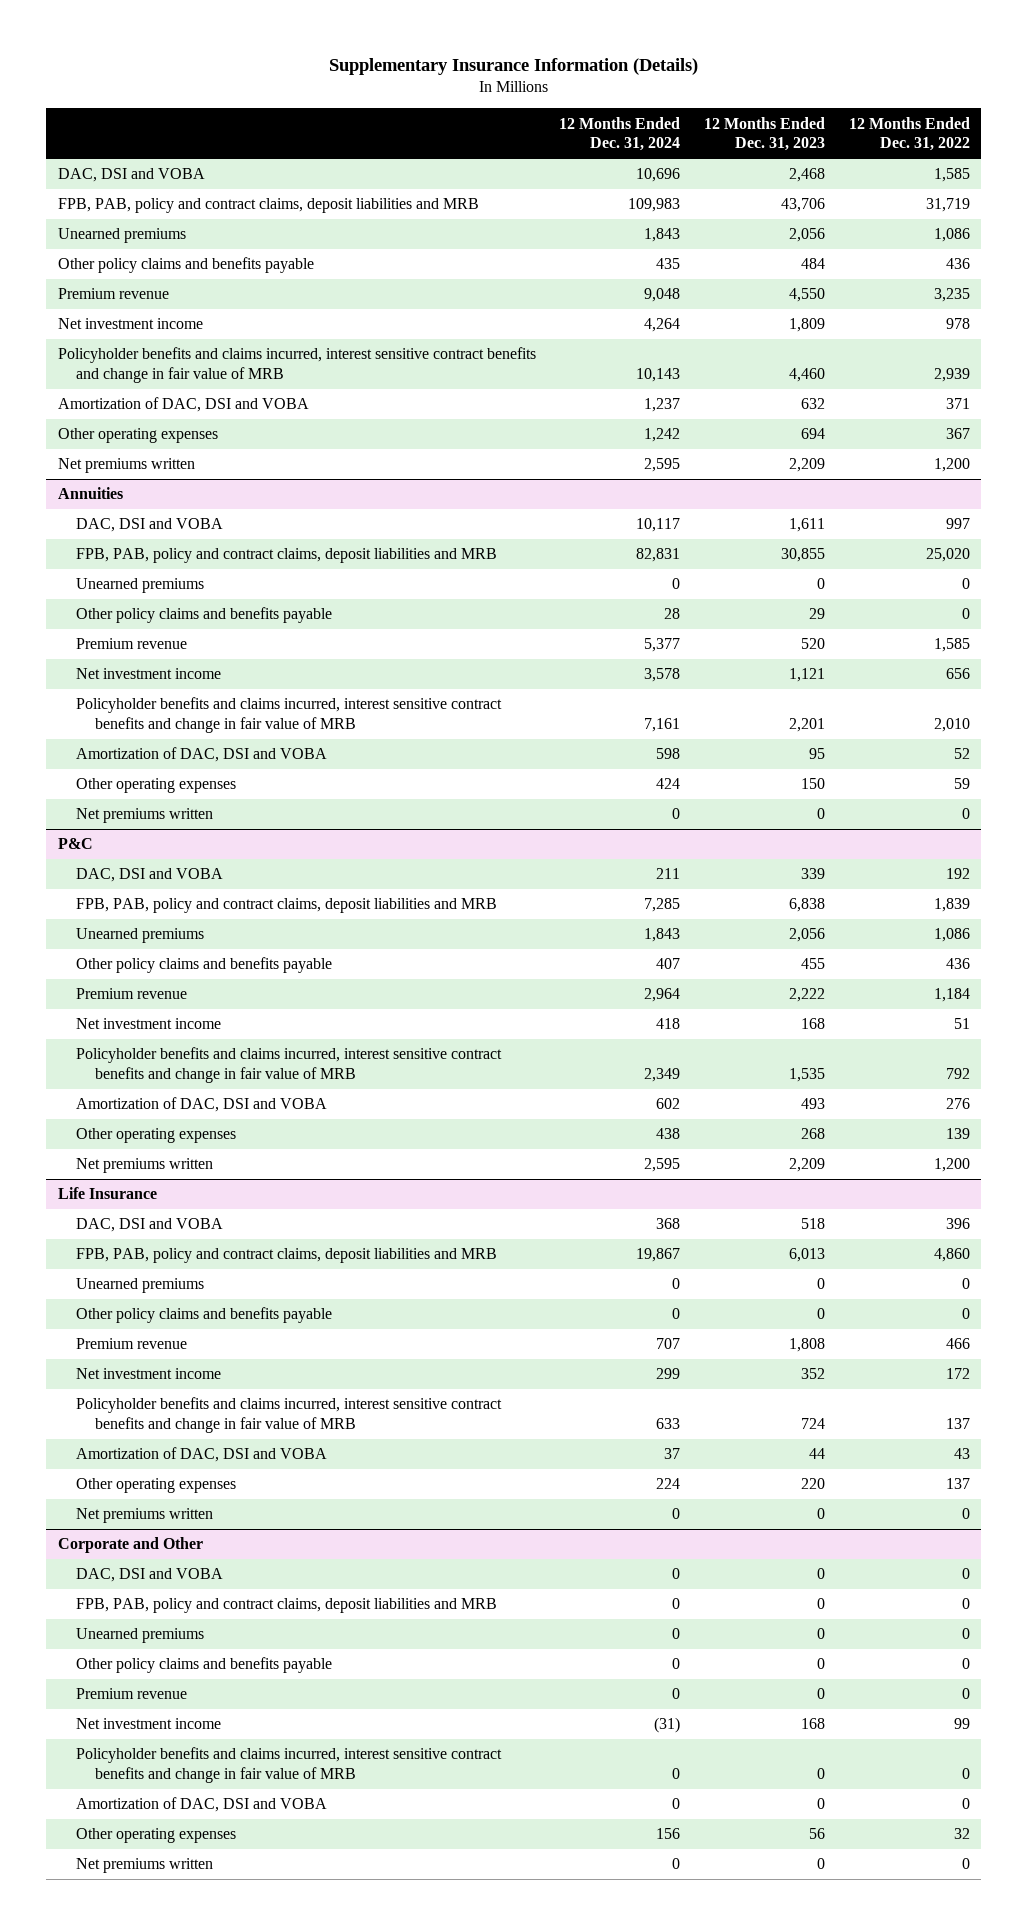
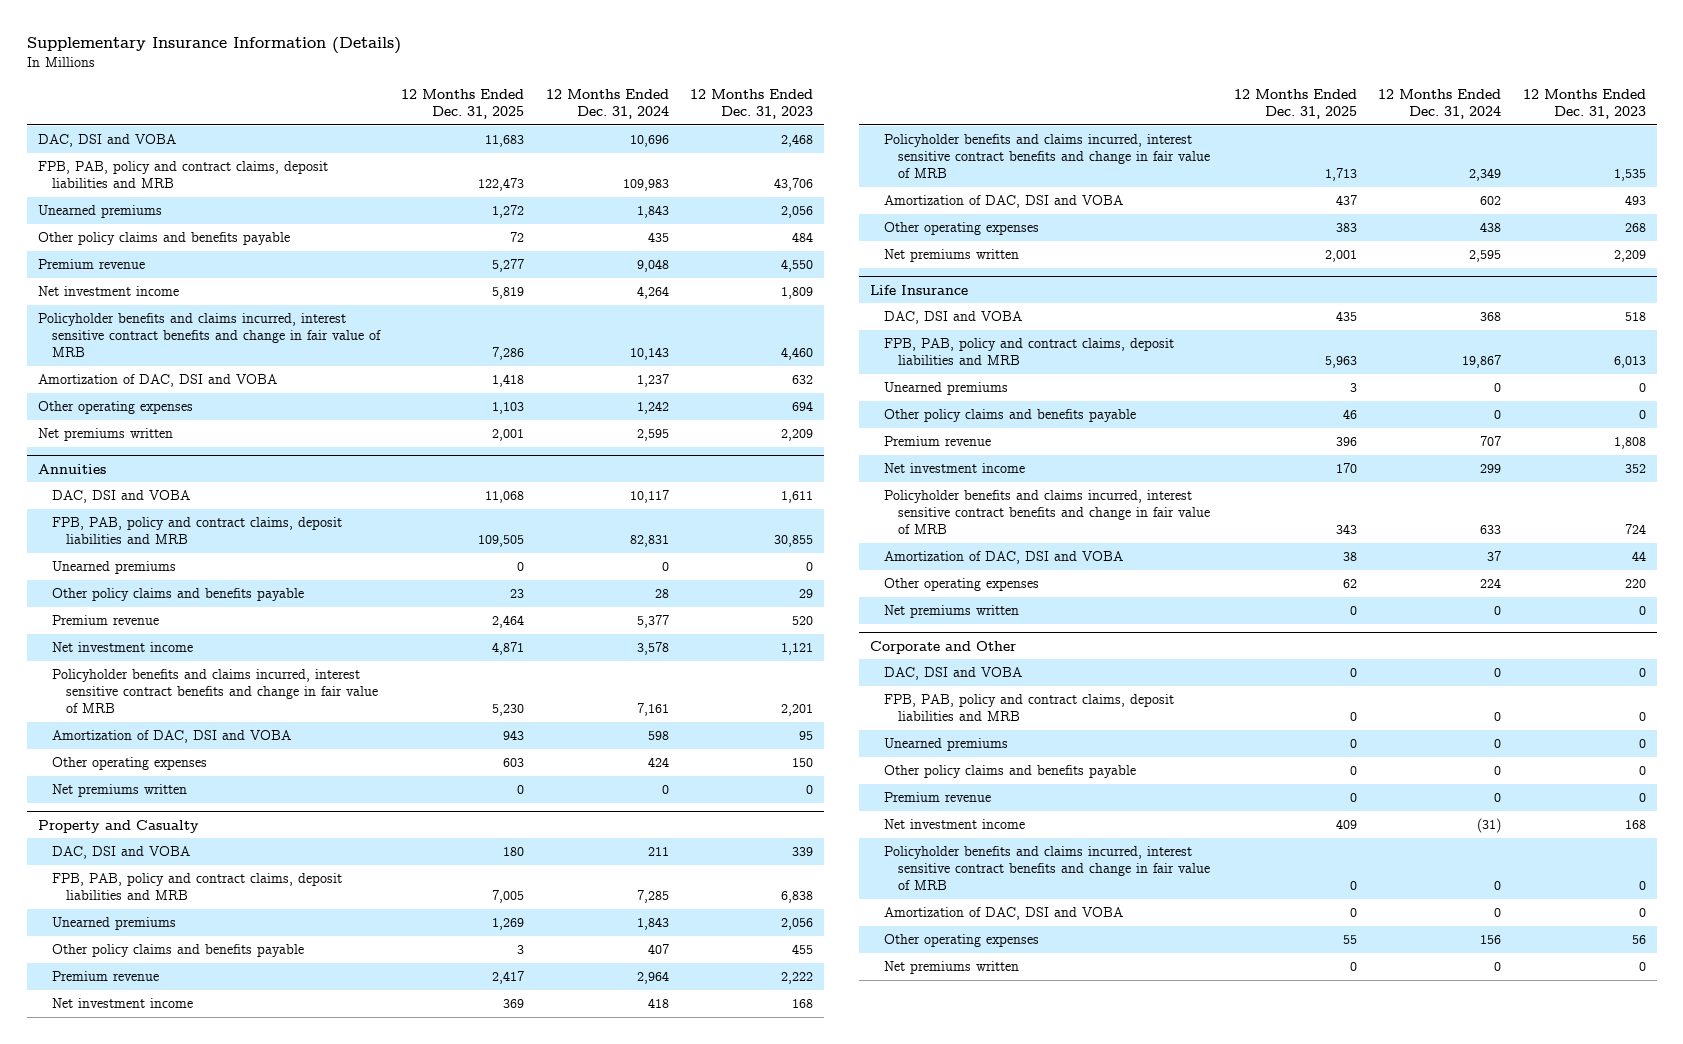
- | 12 Months Ended Dec. 31, 2024 | 12 Months Ended Dec. 31, 2023 | 12 Months Ended Dec. 31, 2022
+ | 12 Months Ended Dec. 31, 2025 | 12 Months Ended Dec. 31, 2024 | 12 Months Ended Dec. 31, 2023
- P&C
+ Property and Casualty

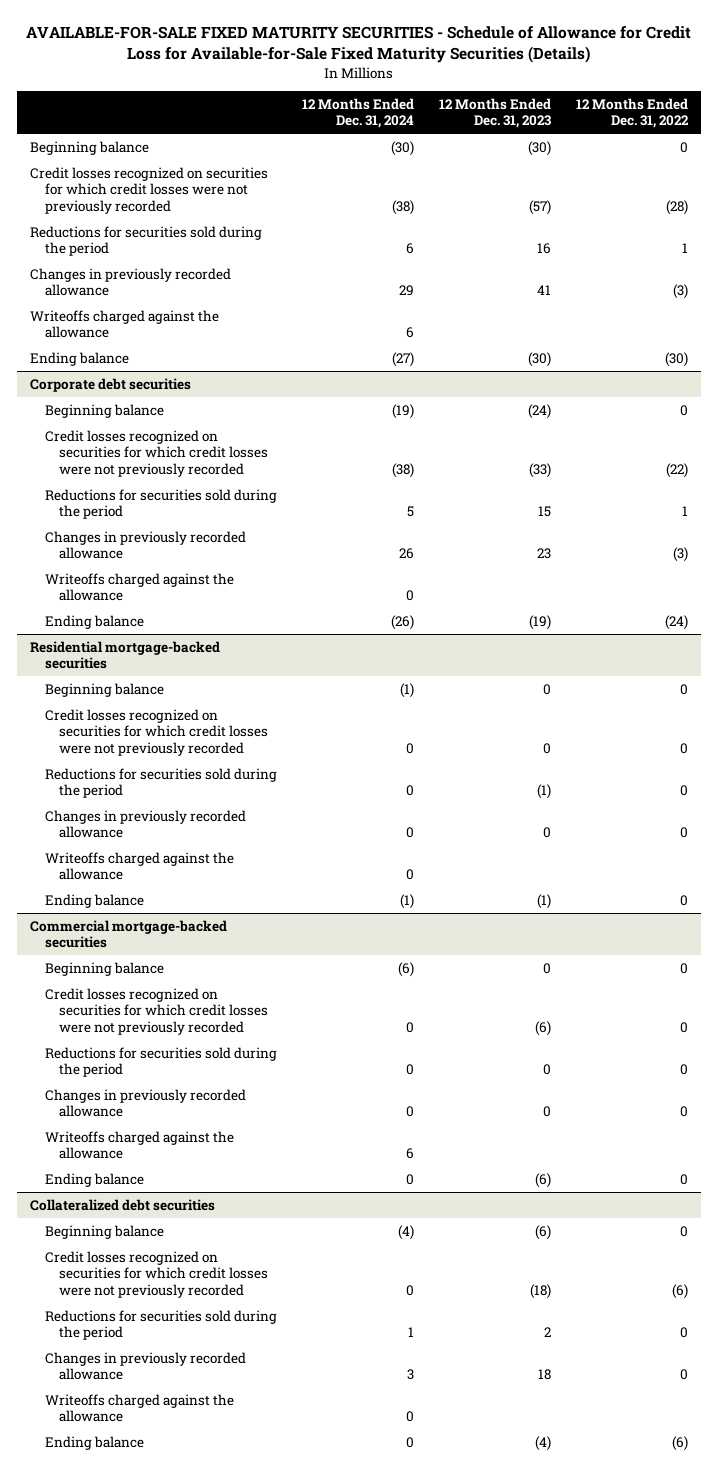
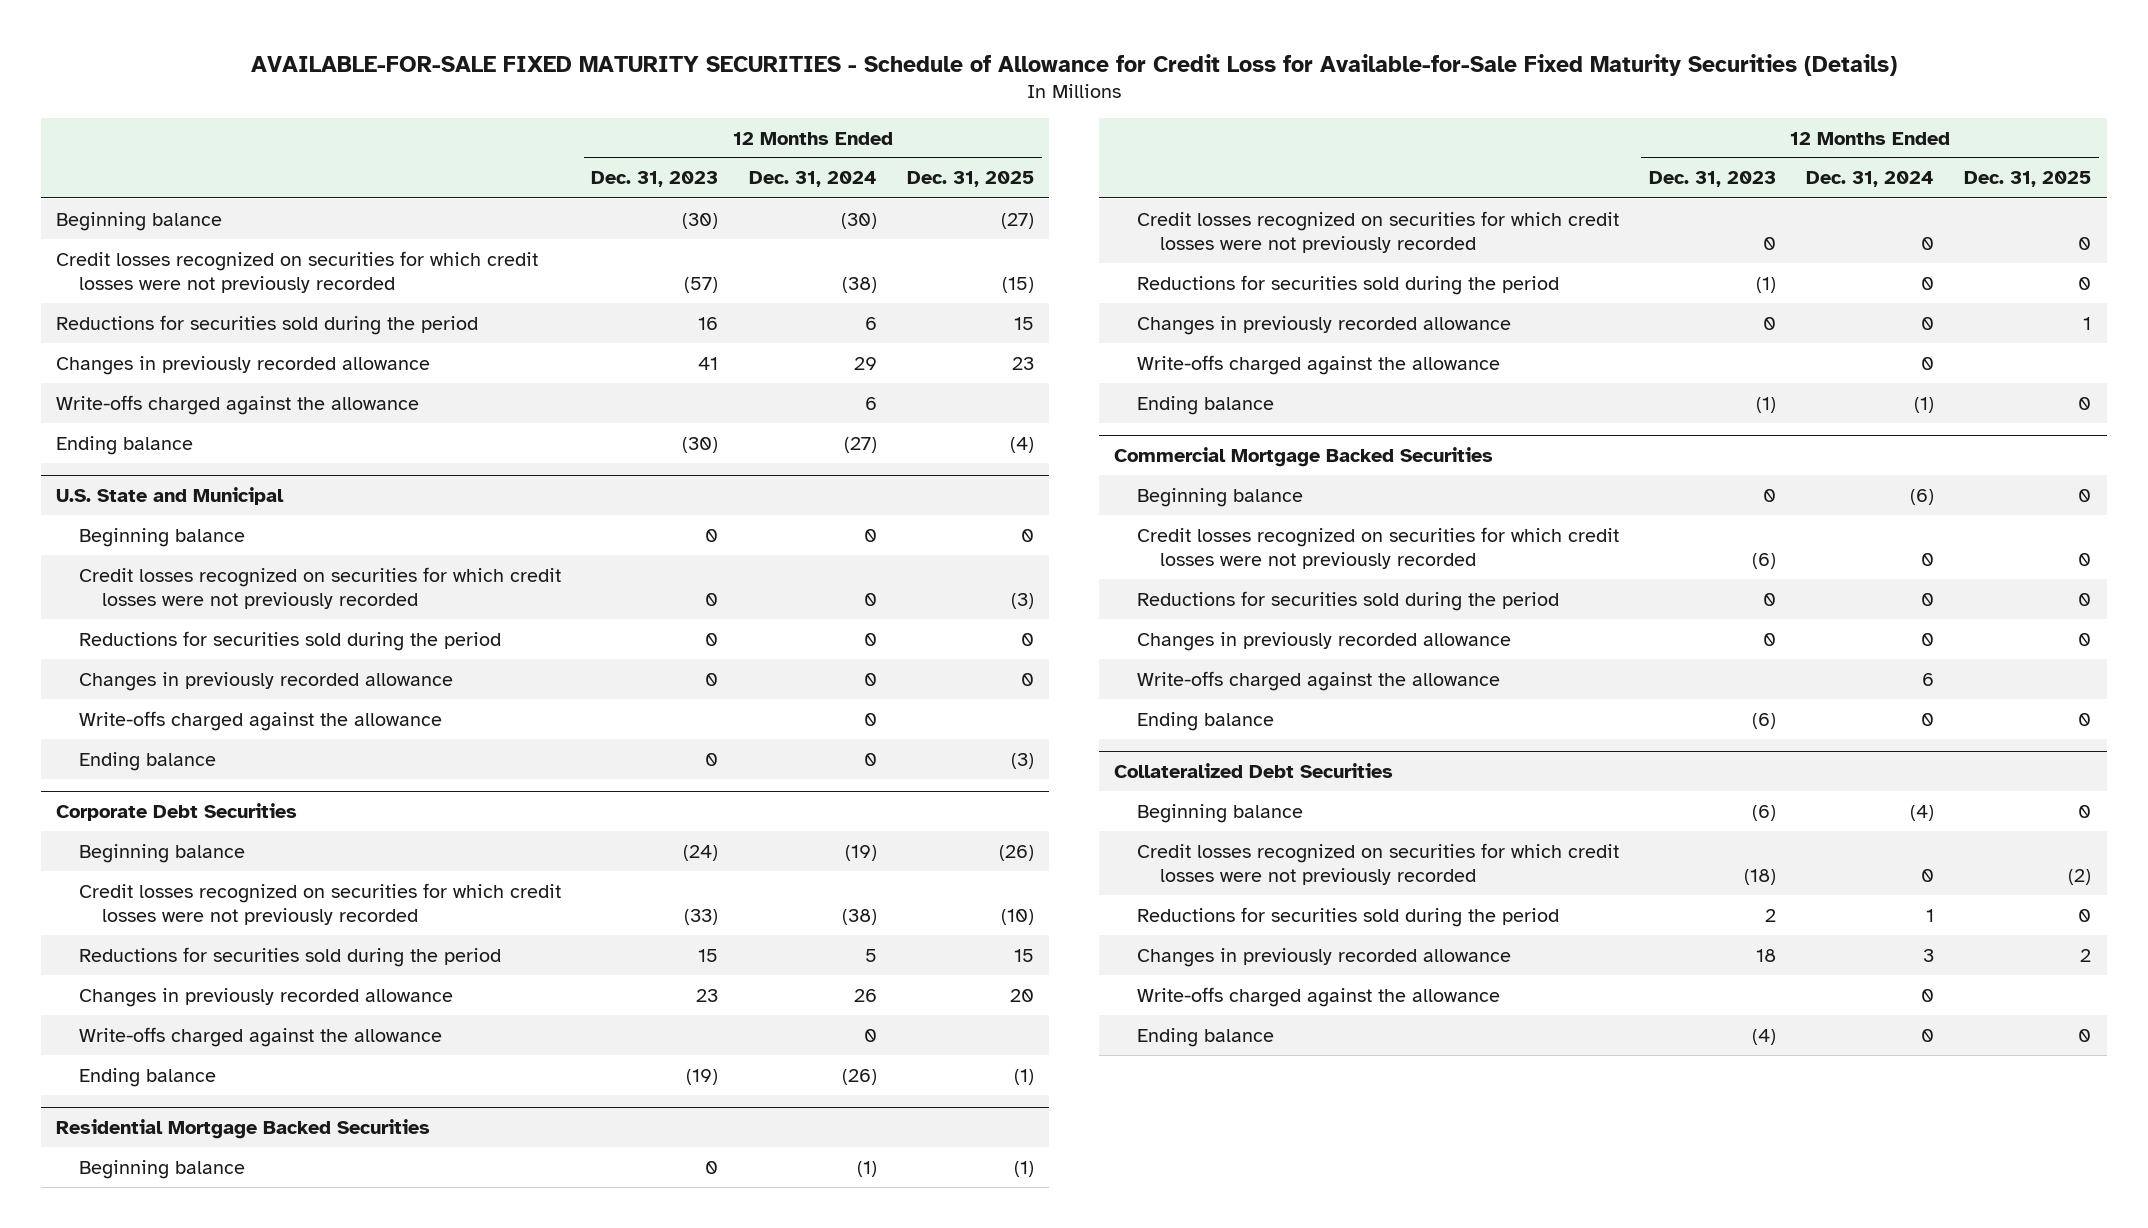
- | 12 Months Ended Dec. 31, 2024 | 12 Months Ended Dec. 31, 2023 | 12 Months Ended Dec. 31, 2022
+ | 12 Months Ended Dec. 31, 2023 | 12 Months Ended Dec. 31, 2024 | 12 Months Ended Dec. 31, 2025
- Writeoffs charged against the allowance | 6 | |
+ Write-offs charged against the allowance | | 6 |
- Corporate debt securities
+ U.S. State and Municipal
+ Beginning balance | 0 | 0 | 0
+ Credit losses recognized on securities for which credit losses were not previously recorded | 0 | 0 | (3)
+ Reductions for securities sold during the period | 0 | 0 | 0
+ Changes in previously recorded allowance | 0 | 0 | 0
+ Write-offs charged against the allowance | | 0 |
+ Ending balance | 0 | 0 | (3)
+ Corporate Debt Securities
- Writeoffs charged against the allowance | 0 | |
+ Write-offs charged against the allowance | | 0 |
- Residential mortgage-backed securities
+ Residential Mortgage Backed Securities
- Writeoffs charged against the allowance | 0 | |
+ Write-offs charged against the allowance | | 0 |
- Commercial mortgage-backed securities
+ Commercial Mortgage Backed Securities
- Writeoffs charged against the allowance | 6 | |
+ Write-offs charged against the allowance | | 6 |
- Collateralized debt securities
+ Collateralized Debt Securities
- Writeoffs charged against the allowance | 0 | |
+ Write-offs charged against the allowance | | 0 |

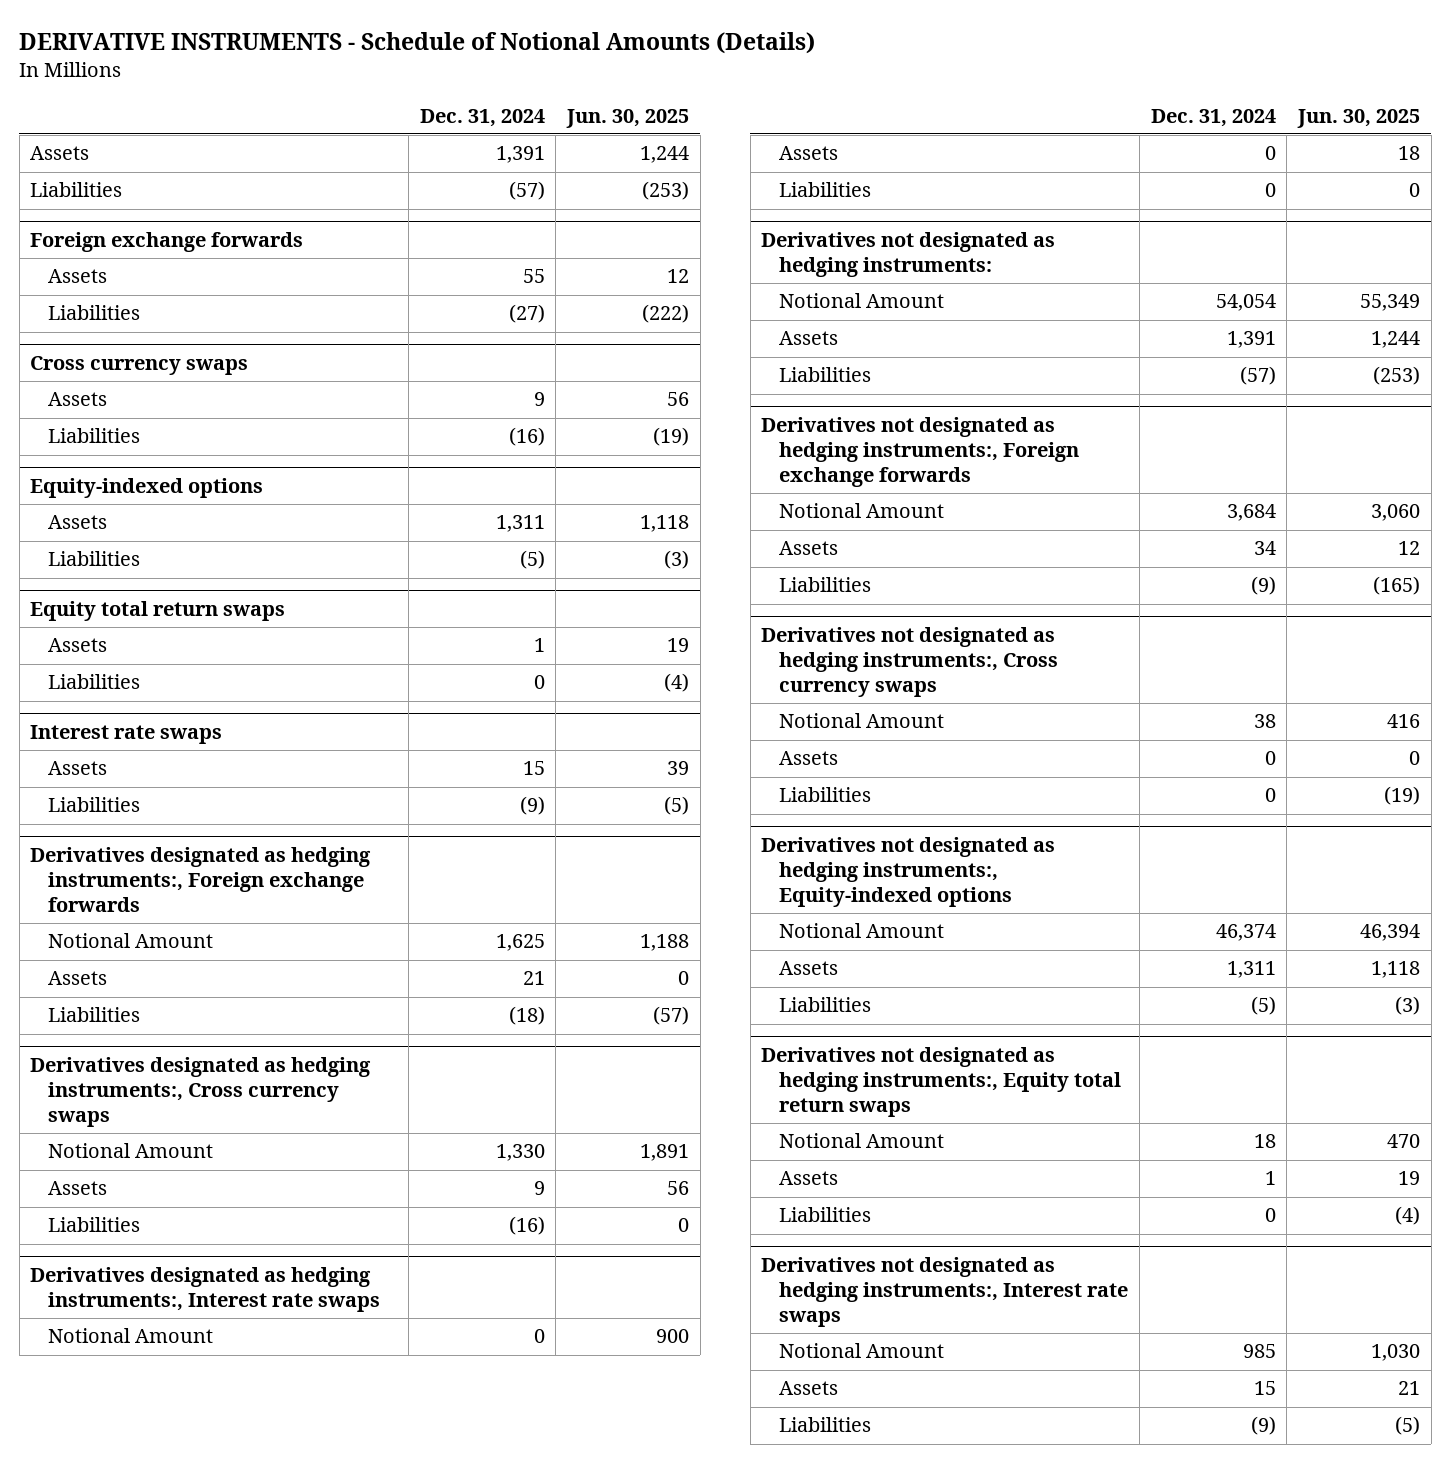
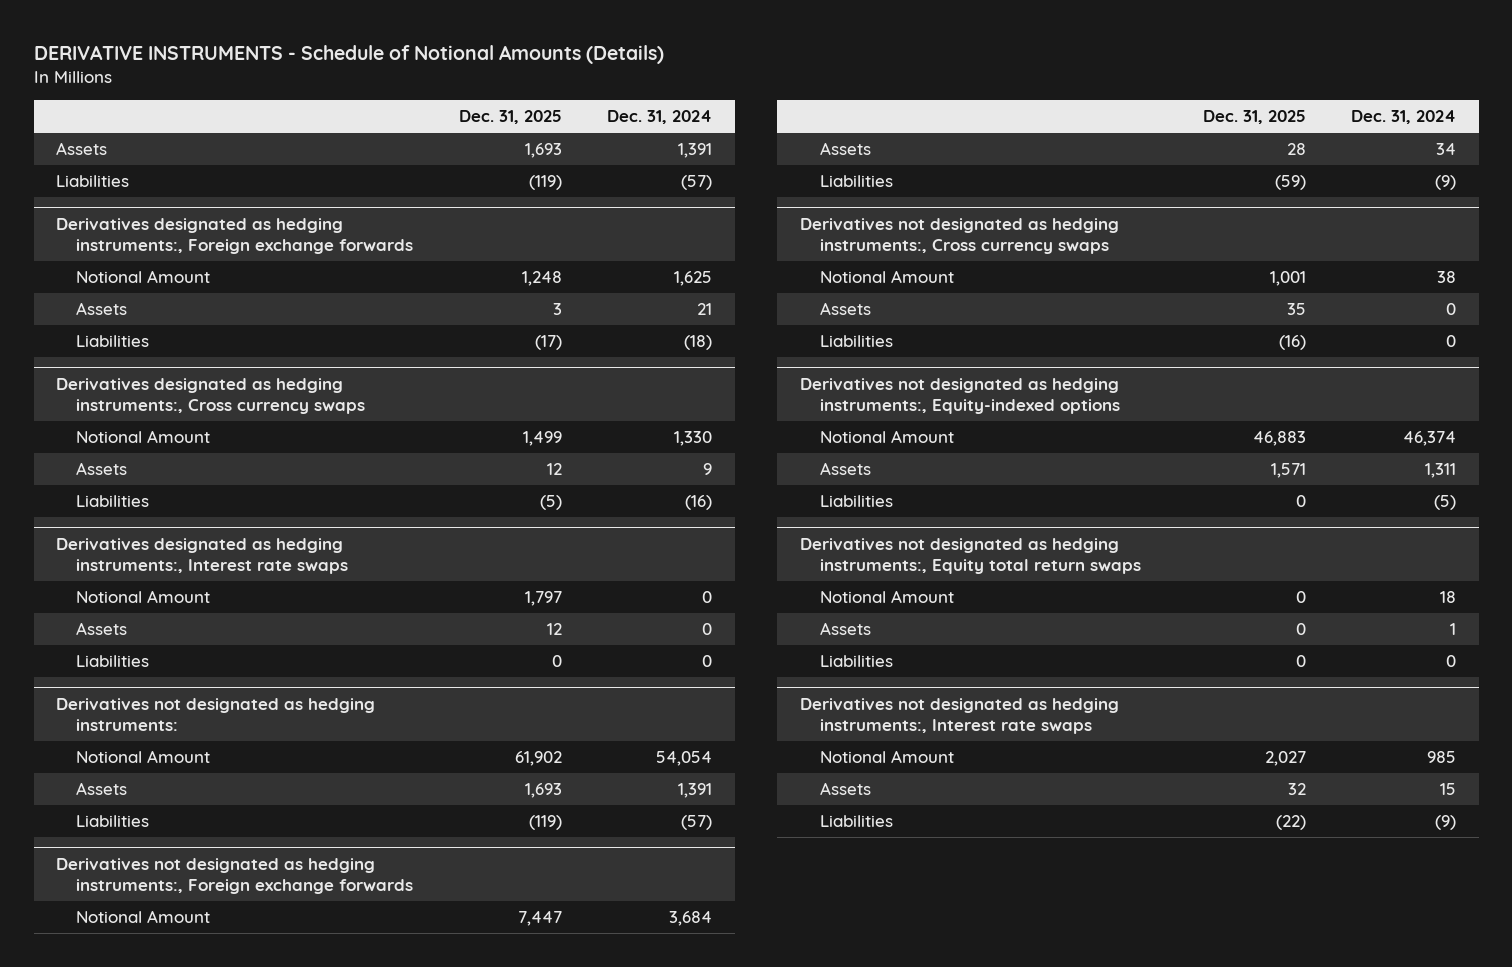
- | Dec. 31, 2024 | Jun. 30, 2025
+ | Dec. 31, 2025 | Dec. 31, 2024
- Foreign exchange forwards
- Assets | 55 | 12
- Liabilities | (27) | (222)
- Cross currency swaps
- Assets | 9 | 56
- Liabilities | (16) | (19)
- Equity-indexed options
- Assets | 1,311 | 1,118
- Liabilities | (5) | (3)
- Equity total return swaps
- Assets | 1 | 19
- Liabilities | 0 | (4)
- Interest rate swaps
- Assets | 15 | 39
- Liabilities | (9) | (5)

